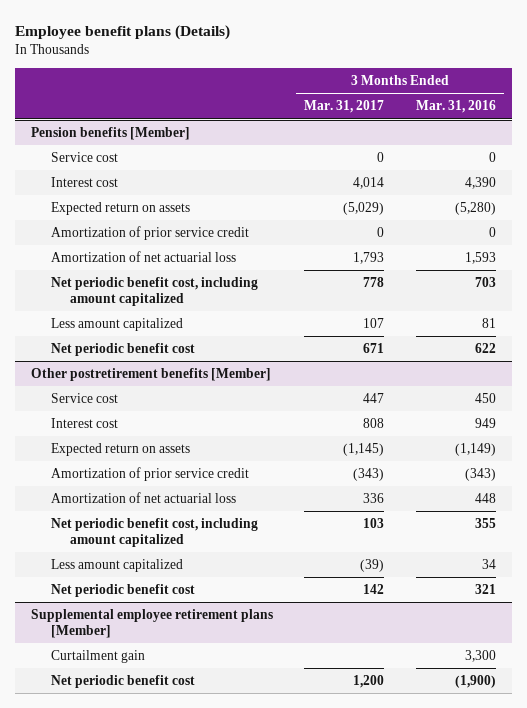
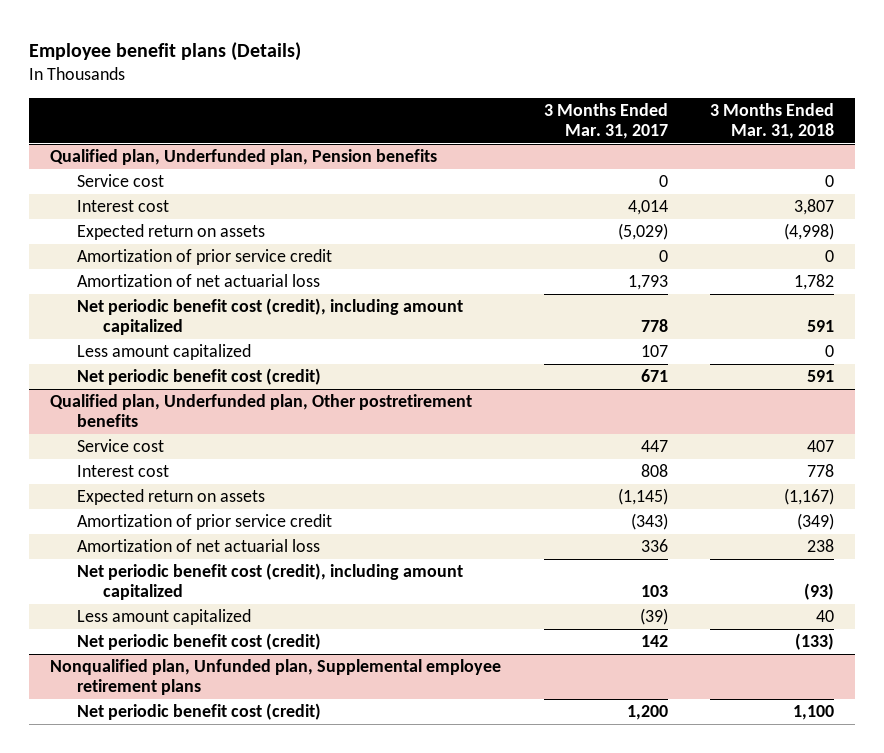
- | 3 Months Ended Mar. 31, 2017 | 3 Months Ended Mar. 31, 2016
+ | 3 Months Ended Mar. 31, 2017 | 3 Months Ended Mar. 31, 2018
- Pension benefits [Member]
+ Qualified plan, Underfunded plan, Pension benefits
- Net periodic benefit cost, including amount capitalized | 778 | 703
+ Net periodic benefit cost (credit), including amount capitalized | 778 | 591
- Net periodic benefit cost | 671 | 622
- Other postretirement benefits [Member]
+ Net periodic benefit cost (credit) | 671 | 591
+ Qualified plan, Underfunded plan, Other postretirement benefits
- Net periodic benefit cost, including amount capitalized | 103 | 355
+ Net periodic benefit cost (credit), including amount capitalized | 103 | (93)
- Net periodic benefit cost | 142 | 321
- Supplemental employee retirement plans [Member]
- Curtailment gain | | 3,300
- Net periodic benefit cost | 1,200 | (1,900)
+ Net periodic benefit cost (credit) | 142 | (133)
+ Nonqualified plan, Unfunded plan, Supplemental employee retirement plans
+ Net periodic benefit cost (credit) | 1,200 | 1,100

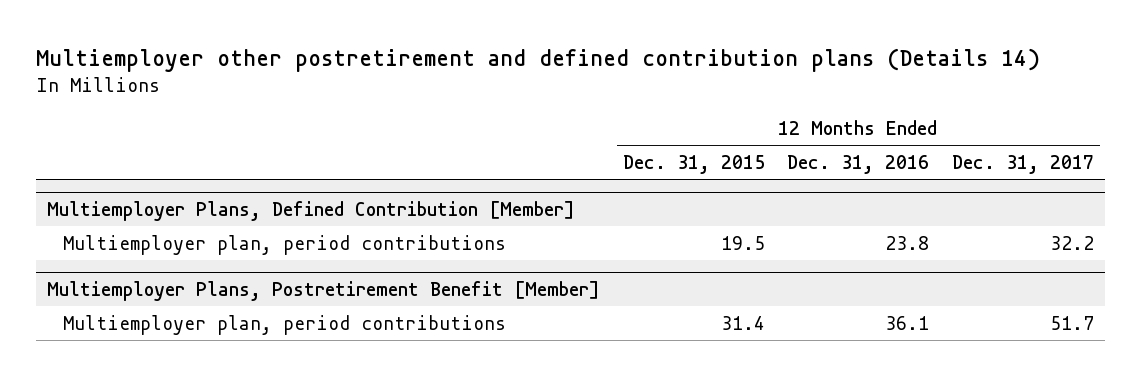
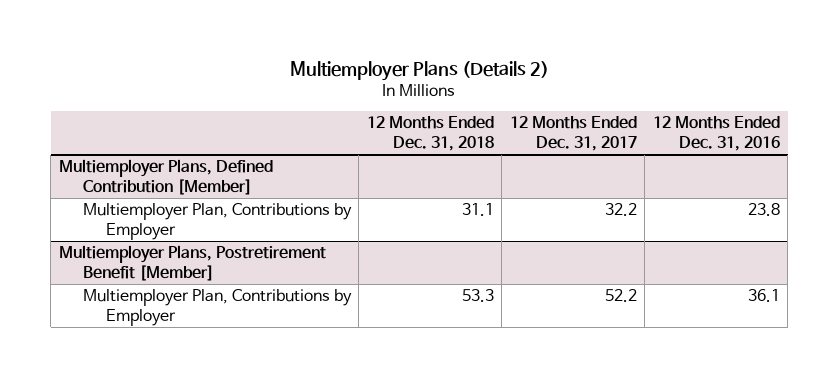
- Multiemployer other postretirement and defined contribution plans (Details 14)
+ Multiemployer Plans (Details 2)
- | 12 Months Ended Dec. 31, 2015 | 12 Months Ended Dec. 31, 2016 | 12 Months Ended Dec. 31, 2017
+ | 12 Months Ended Dec. 31, 2018 | 12 Months Ended Dec. 31, 2017 | 12 Months Ended Dec. 31, 2016
@ Multiemployer Plans, Defined Contribution [Member]
- Multiemployer plan, period contributions | 19.5 | 23.8 | 32.2
+ Multiemployer Plan, Contributions by Employer | 31.1 | 32.2 | 23.8
@ Multiemployer Plans, Postretirement Benefit [Member]
- Multiemployer plan, period contributions | 31.4 | 36.1 | 51.7
+ Multiemployer Plan, Contributions by Employer | 53.3 | 52.2 | 36.1

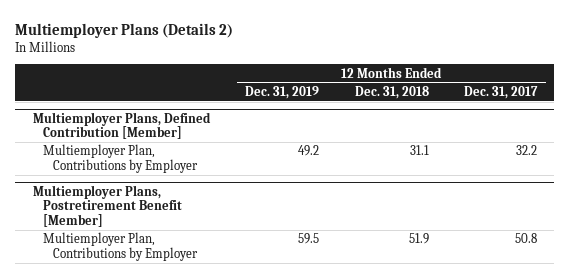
- | 12 Months Ended Dec. 31, 2018 | 12 Months Ended Dec. 31, 2017 | 12 Months Ended Dec. 31, 2016
+ | 12 Months Ended Dec. 31, 2019 | 12 Months Ended Dec. 31, 2018 | 12 Months Ended Dec. 31, 2017
@ Multiemployer Plans, Postretirement Benefit [Member]
- Multiemployer Plan, Contributions by Employer | 53.3 | 52.2 | 36.1
+ Multiemployer Plan, Contributions by Employer | 59.5 | 51.9 | 50.8

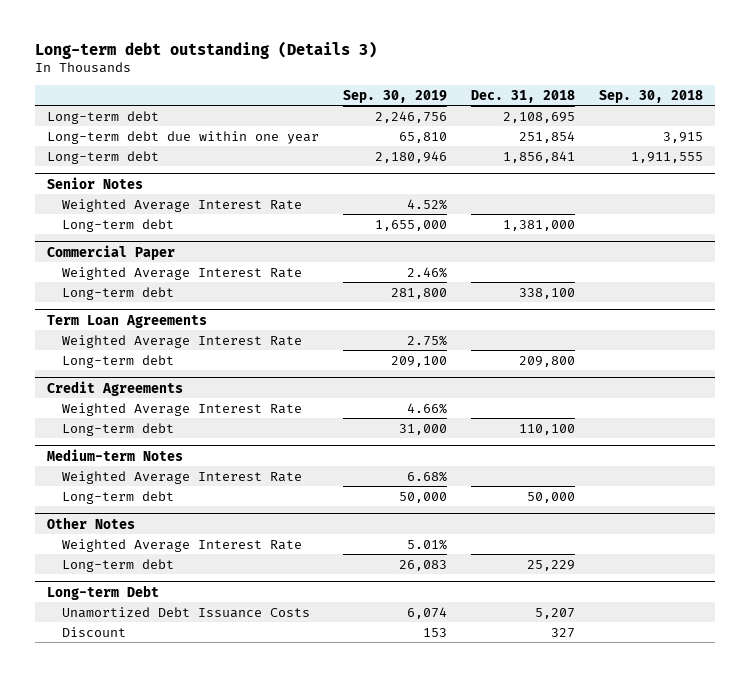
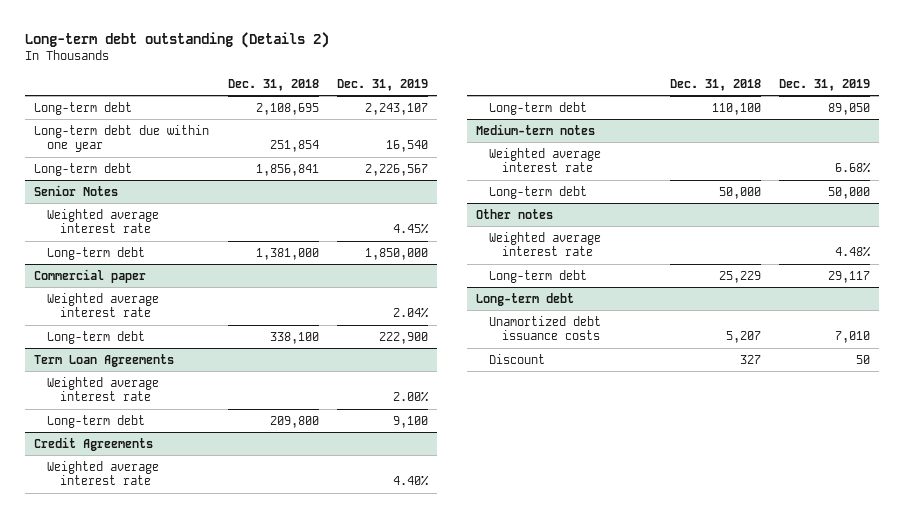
- Long-term debt outstanding (Details 3)
+ Long-term debt outstanding (Details 2)
- | Sep. 30, 2019 | Dec. 31, 2018 | Sep. 30, 2018
+ | Dec. 31, 2018 | Dec. 31, 2019
@ Senior Notes
- Weighted Average Interest Rate | 4.52% | |
+ Weighted average interest rate | | 4.45%
- Commercial Paper
- Weighted Average Interest Rate | 2.46% | |
+ Commercial paper
+ Weighted average interest rate | | 2.04%
@ Term Loan Agreements
- Weighted Average Interest Rate | 2.75% | |
+ Weighted average interest rate | | 2.00%
@ Credit Agreements
- Weighted Average Interest Rate | 4.66% | |
+ Weighted average interest rate | | 4.40%
- Medium-term Notes
- Weighted Average Interest Rate | 6.68% | |
+ Medium-term notes
+ Weighted average interest rate | | 6.68%
- Other Notes
- Weighted Average Interest Rate | 5.01% | |
+ Other notes
+ Weighted average interest rate | | 4.48%
- Long-term Debt
- Unamortized Debt Issuance Costs | 6,074 | 5,207 |
+ Long-term debt
+ Unamortized debt issuance costs | 5,207 | 7,010

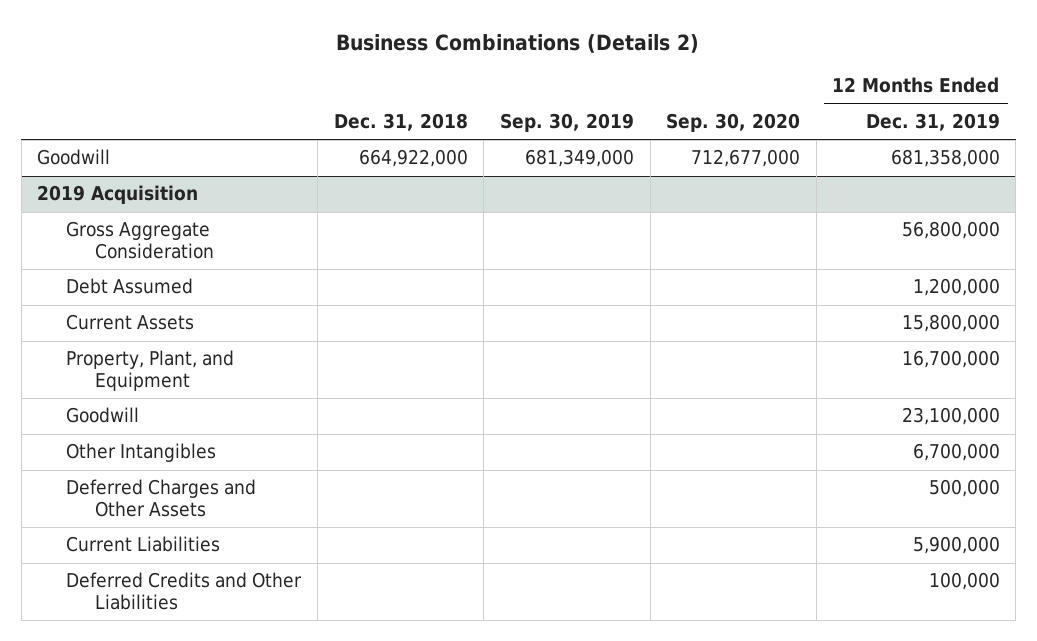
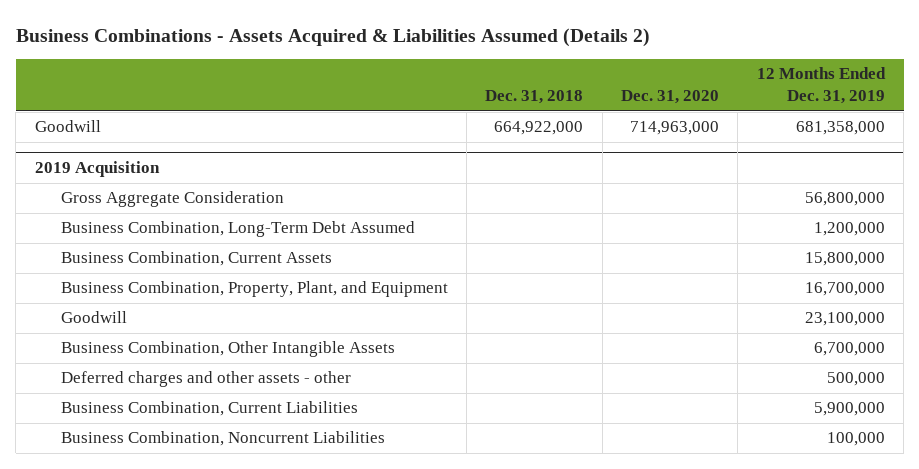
- Business Combinations (Details 2)
+ Business Combinations - Assets Acquired & Liabilities Assumed (Details 2)
- | Dec. 31, 2018 | Sep. 30, 2019 | Sep. 30, 2020 | 12 Months Ended Dec. 31, 2019
+ | Dec. 31, 2018 | Dec. 31, 2020 | 12 Months Ended Dec. 31, 2019
@ 2019 Acquisition
- Debt Assumed | | | | 1,200,000
- Current Assets | | | | 15,800,000
- Property, Plant, and Equipment | | | | 16,700,000
+ Business Combination, Long-Term Debt Assumed | | | 1,200,000
+ Business Combination, Current Assets | | | 15,800,000
+ Business Combination, Property, Plant, and Equipment | | | 16,700,000
- Other Intangibles | | | | 6,700,000
- Deferred Charges and Other Assets | | | | 500,000
- Current Liabilities | | | | 5,900,000
- Deferred Credits and Other Liabilities | | | | 100,000
+ Business Combination, Other Intangible Assets | | | 6,700,000
+ Deferred charges and other assets - other | | | 500,000
+ Business Combination, Current Liabilities | | | 5,900,000
+ Business Combination, Noncurrent Liabilities | | | 100,000

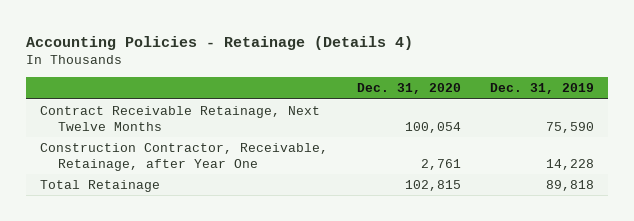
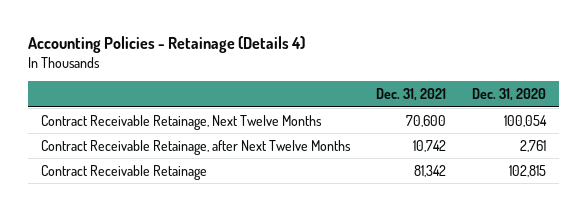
- | Dec. 31, 2020 | Dec. 31, 2019
+ | Dec. 31, 2021 | Dec. 31, 2020
- Construction Contractor, Receivable, Retainage, after Year One | 2,761 | 14,228
- Total Retainage | 102,815 | 89,818
+ Contract Receivable Retainage, after Next Twelve Months | 10,742 | 2,761
+ Contract Receivable Retainage | 81,342 | 102,815

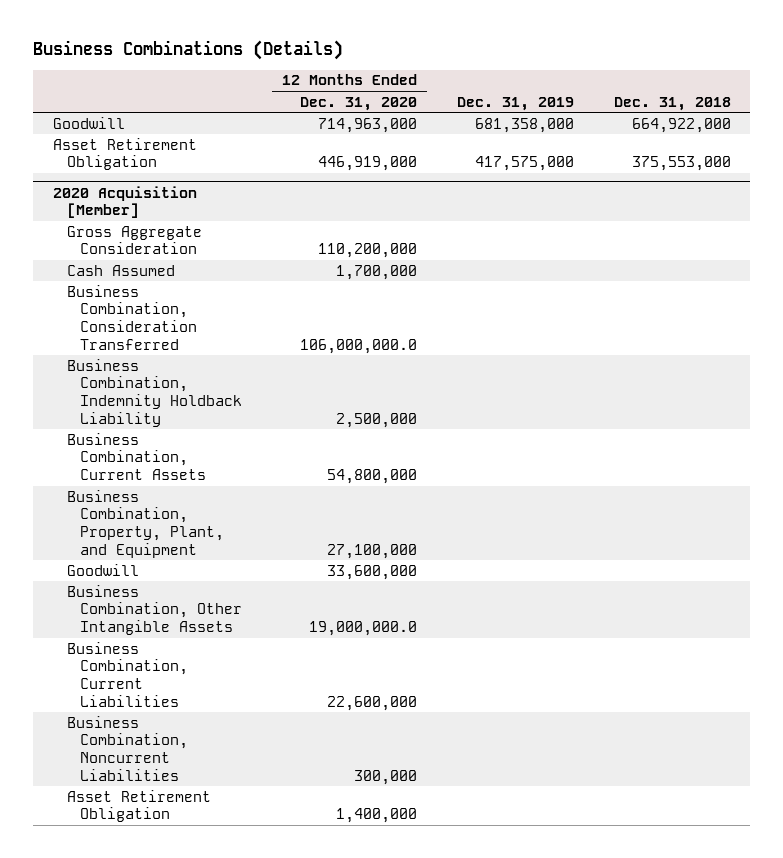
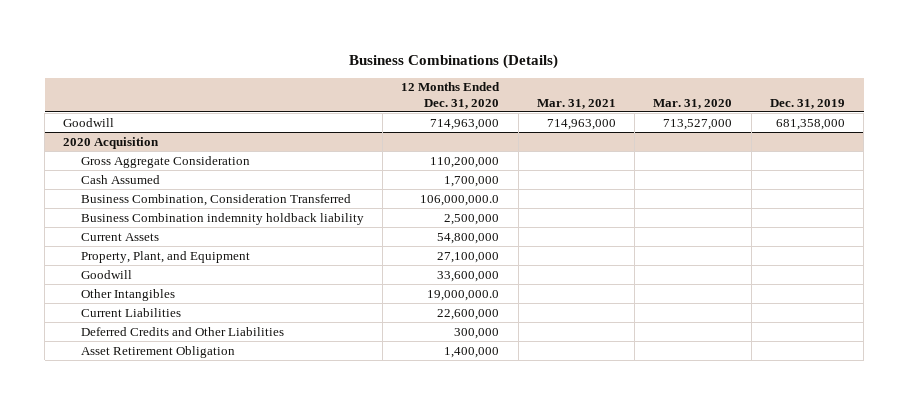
- | 12 Months Ended Dec. 31, 2020 | Dec. 31, 2019 | Dec. 31, 2018
+ | 12 Months Ended Dec. 31, 2020 | Mar. 31, 2021 | Mar. 31, 2020 | Dec. 31, 2019
- Asset Retirement Obligation | 446,919,000 | 417,575,000 | 375,553,000
- 2020 Acquisition [Member]
+ 2020 Acquisition
- Business Combination, Indemnity Holdback Liability | 2,500,000 | |
- Business Combination, Current Assets | 54,800,000 | |
- Business Combination, Property, Plant, and Equipment | 27,100,000 | |
+ Business Combination indemnity holdback liability | 2,500,000 | | |
+ Current Assets | 54,800,000 | | |
+ Property, Plant, and Equipment | 27,100,000 | | |
- Business Combination, Other Intangible Assets | 19,000,000.0 | |
- Business Combination, Current Liabilities | 22,600,000 | |
- Business Combination, Noncurrent Liabilities | 300,000 | |
+ Other Intangibles | 19,000,000.0 | | |
+ Current Liabilities | 22,600,000 | | |
+ Deferred Credits and Other Liabilities | 300,000 | | |

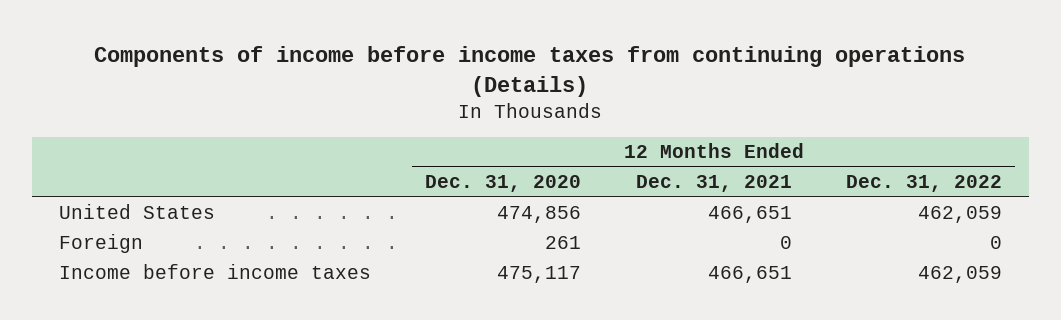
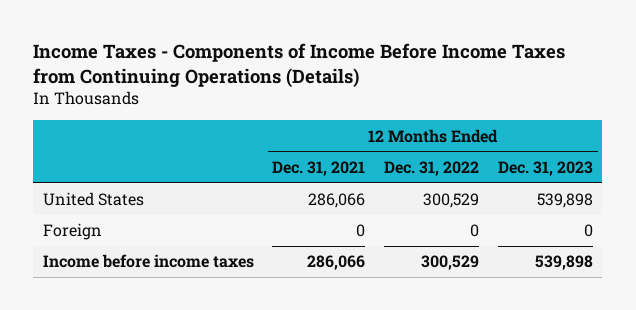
- Components of income before income taxes from continuing operations (Details)
+ Income Taxes - Components of Income Before Income Taxes from Continuing Operations (Details)
- | 12 Months Ended Dec. 31, 2020 | 12 Months Ended Dec. 31, 2021 | 12 Months Ended Dec. 31, 2022
+ | 12 Months Ended Dec. 31, 2021 | 12 Months Ended Dec. 31, 2022 | 12 Months Ended Dec. 31, 2023
- United States | 474,856 | 466,651 | 462,059
+ United States | 286,066 | 300,529 | 539,898
- Income before income taxes | 475,117 | 466,651 | 462,059
+ Income before income taxes | 286,066 | 300,529 | 539,898

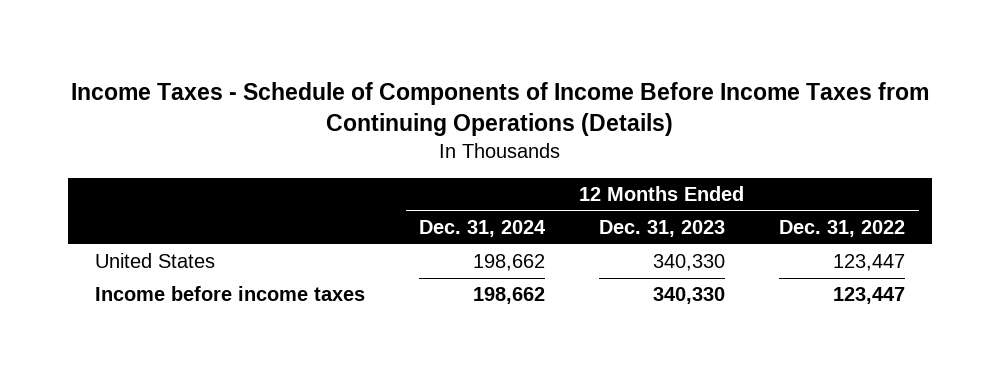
- Income Taxes - Components of Income Before Income Taxes from Continuing Operations (Details)
+ Income Taxes - Schedule of Components of Income Before Income Taxes from Continuing Operations (Details)
- | 12 Months Ended Dec. 31, 2021 | 12 Months Ended Dec. 31, 2022 | 12 Months Ended Dec. 31, 2023
+ | 12 Months Ended Dec. 31, 2024 | 12 Months Ended Dec. 31, 2023 | 12 Months Ended Dec. 31, 2022
- United States | 286,066 | 300,529 | 539,898
- Foreign | 0 | 0 | 0
- Income before income taxes | 286,066 | 300,529 | 539,898
+ United States | 198,662 | 340,330 | 123,447
+ Income before income taxes | 198,662 | 340,330 | 123,447

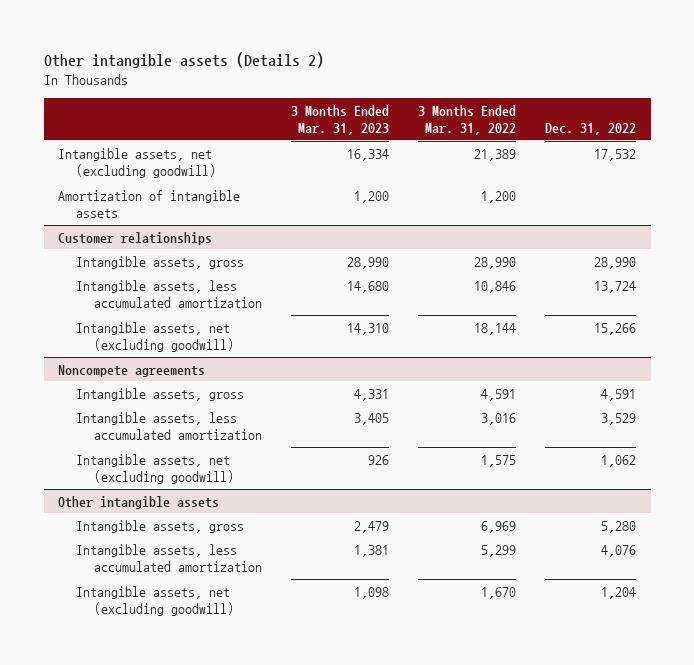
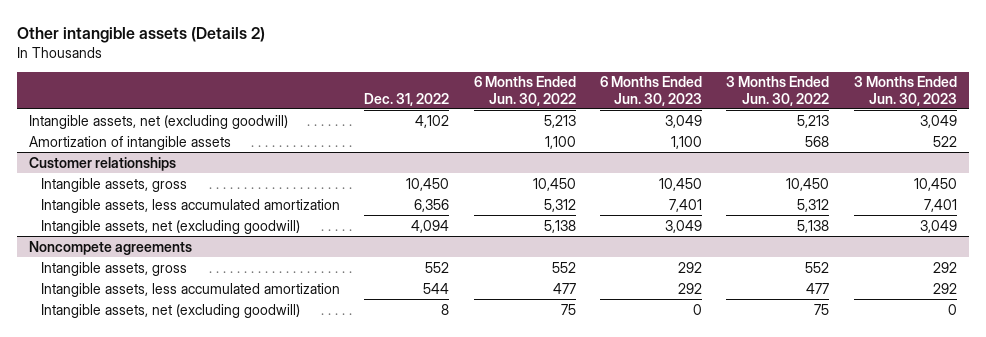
- | 3 Months Ended Mar. 31, 2023 | 3 Months Ended Mar. 31, 2022 | Dec. 31, 2022
+ | Dec. 31, 2022 | 6 Months Ended Jun. 30, 2022 | 6 Months Ended Jun. 30, 2023 | 3 Months Ended Jun. 30, 2022 | 3 Months Ended Jun. 30, 2023
- Intangible assets, net (excluding goodwill) | 16,334 | 21,389 | 17,532
+ Intangible assets, net (excluding goodwill) | 4,102 | 5,213 | 3,049 | 5,213 | 3,049
@ Customer relationships
- Intangible assets, gross | 28,990 | 28,990 | 28,990
- Intangible assets, less accumulated amortization | 14,680 | 10,846 | 13,724
- Intangible assets, net (excluding goodwill) | 14,310 | 18,144 | 15,266
+ Intangible assets, gross | 10,450 | 10,450 | 10,450 | 10,450 | 10,450
+ Intangible assets, less accumulated amortization | 6,356 | 5,312 | 7,401 | 5,312 | 7,401
+ Intangible assets, net (excluding goodwill) | 4,094 | 5,138 | 3,049 | 5,138 | 3,049
@ Noncompete agreements
- Intangible assets, gross | 4,331 | 4,591 | 4,591
- Intangible assets, less accumulated amortization | 3,405 | 3,016 | 3,529
- Intangible assets, net (excluding goodwill) | 926 | 1,575 | 1,062
- Other intangible assets
- Intangible assets, gross | 2,479 | 6,969 | 5,280
- Intangible assets, less accumulated amortization | 1,381 | 5,299 | 4,076
- Intangible assets, net (excluding goodwill) | 1,098 | 1,670 | 1,204
@ Noncompete agreements
+ Intangible assets, gross | 552 | 552 | 292 | 552 | 292
+ Intangible assets, less accumulated amortization | 544 | 477 | 292 | 477 | 292
+ Intangible assets, net (excluding goodwill) | 8 | 75 | 0 | 75 | 0

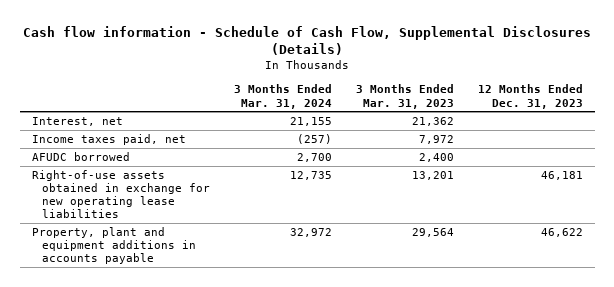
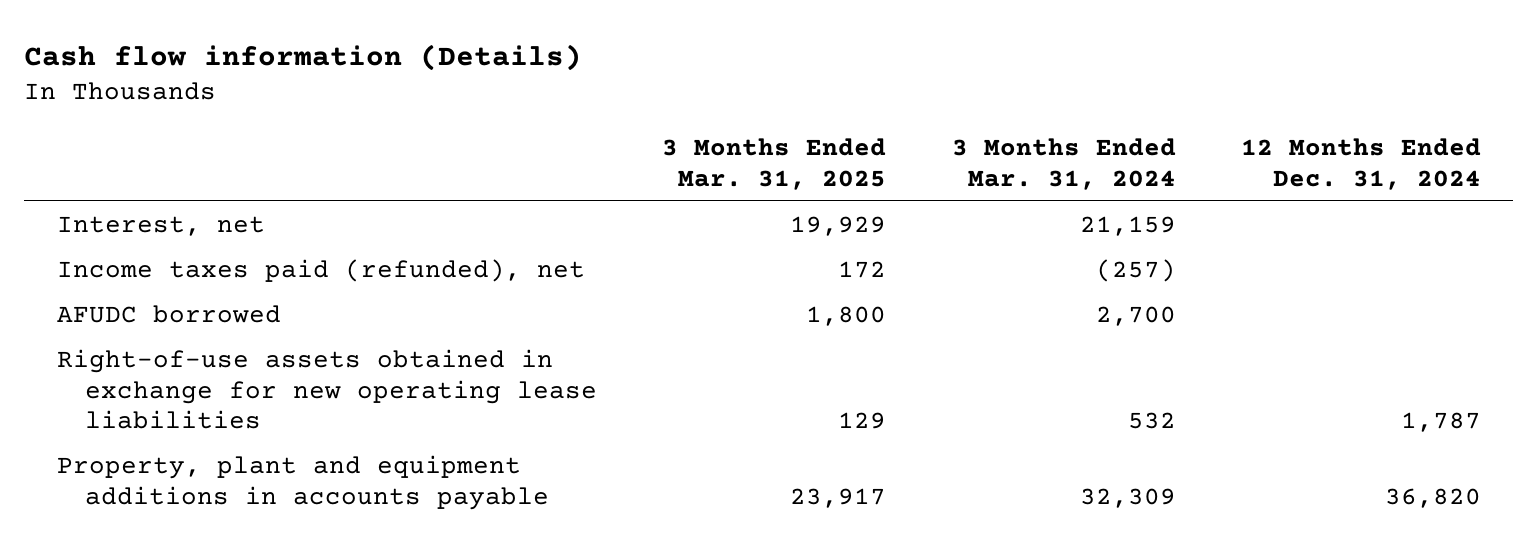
- Cash flow information - Schedule of Cash Flow, Supplemental Disclosures (Details)
+ Cash flow information (Details)
- | 3 Months Ended Mar. 31, 2024 | 3 Months Ended Mar. 31, 2023 | 12 Months Ended Dec. 31, 2023
+ | 3 Months Ended Mar. 31, 2025 | 3 Months Ended Mar. 31, 2024 | 12 Months Ended Dec. 31, 2024
- Interest, net | 21,155 | 21,362 |
- Income taxes paid, net | (257) | 7,972 |
+ Interest, net | 19,929 | 21,159 |
+ Income taxes paid (refunded), net | 172 | (257) |
- Right-of-use assets obtained in exchange for new operating lease liabilities | 12,735 | 13,201 | 46,181
- Property, plant and equipment additions in accounts payable | 32,972 | 29,564 | 46,622
+ Right-of-use assets obtained in exchange for new operating lease liabilities | 129 | 532 | 1,787
+ Property, plant and equipment additions in accounts payable | 23,917 | 32,309 | 36,820

